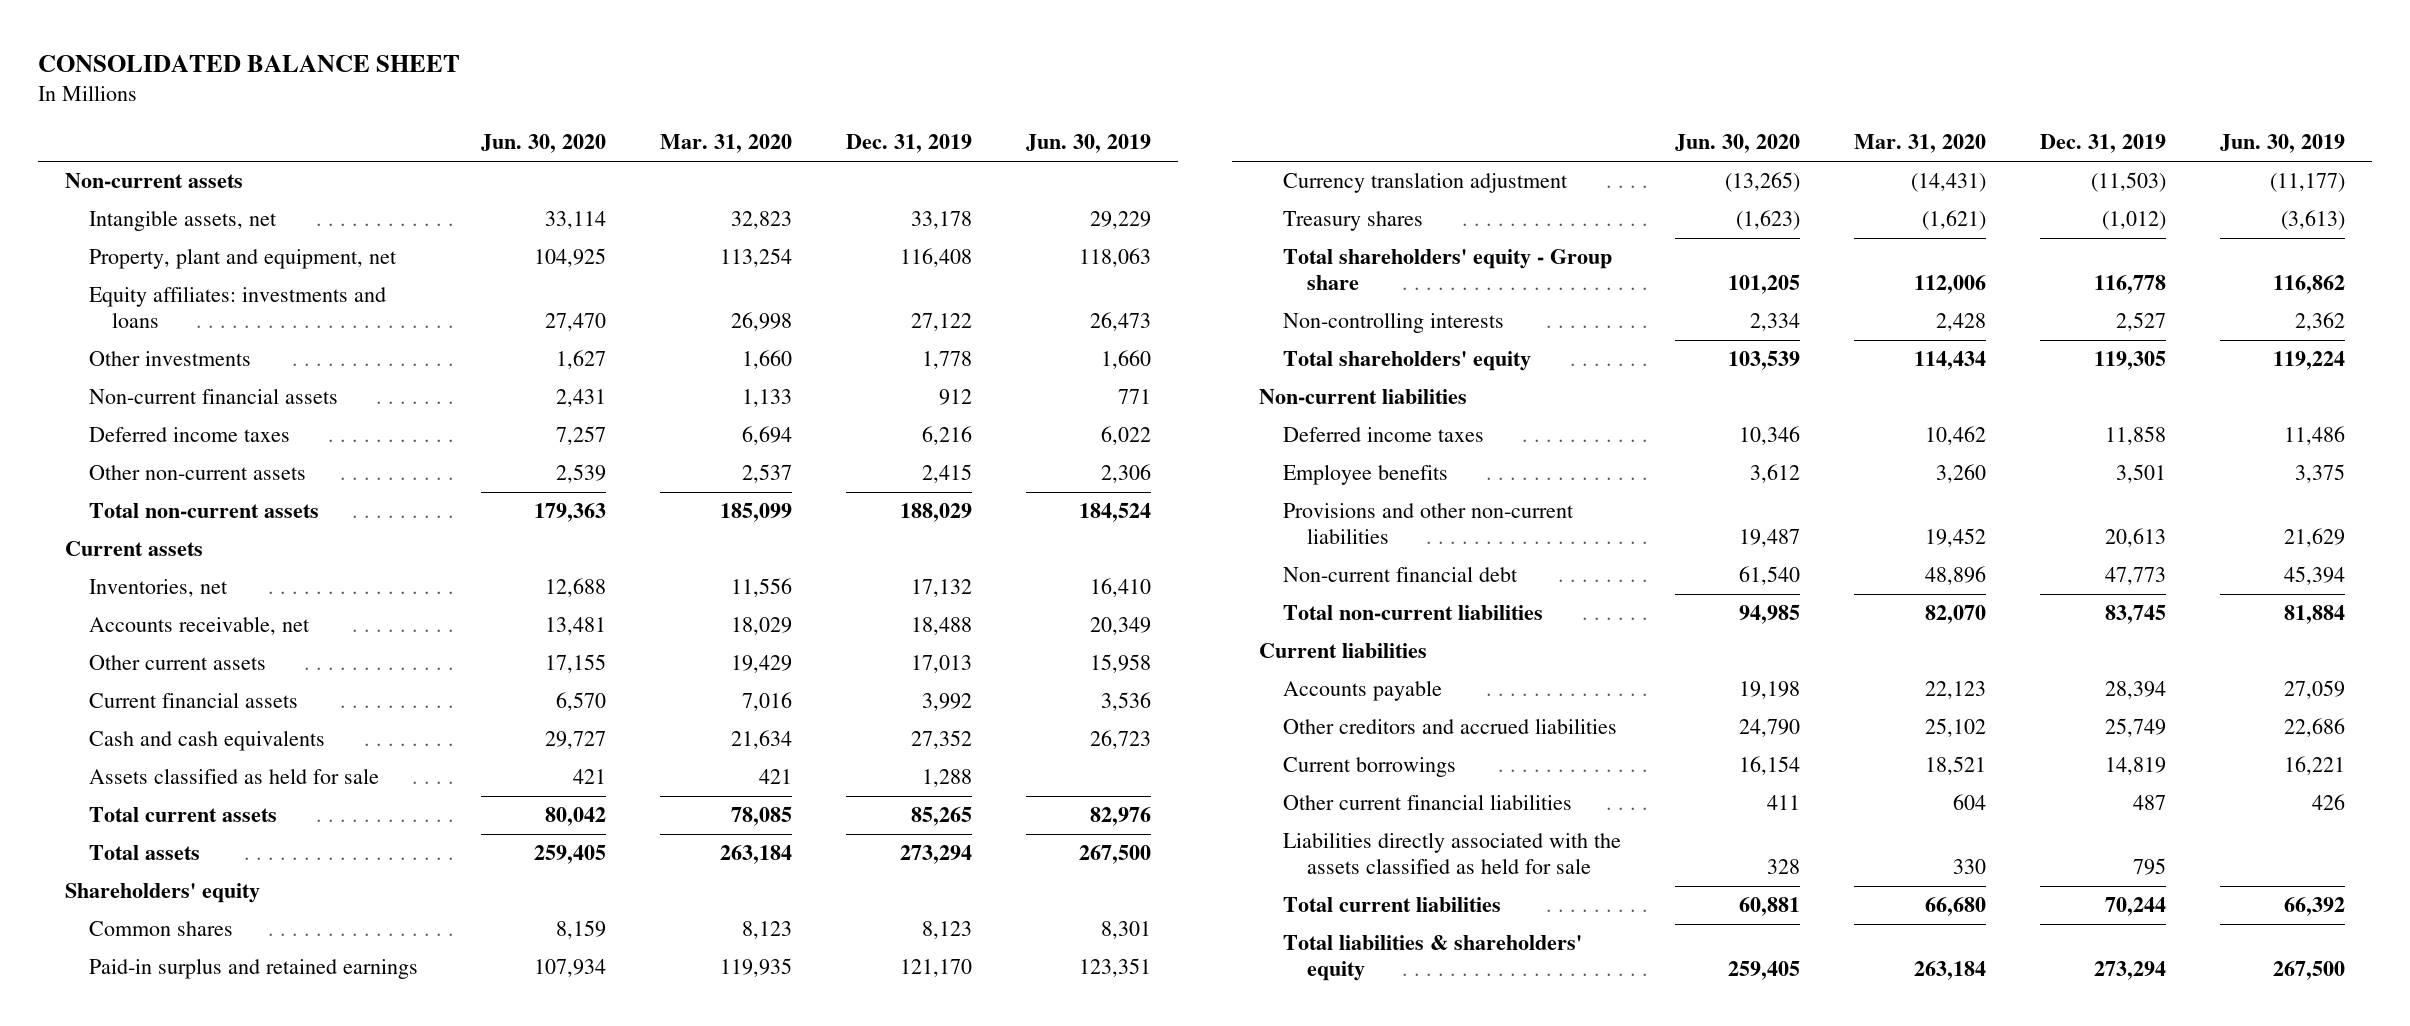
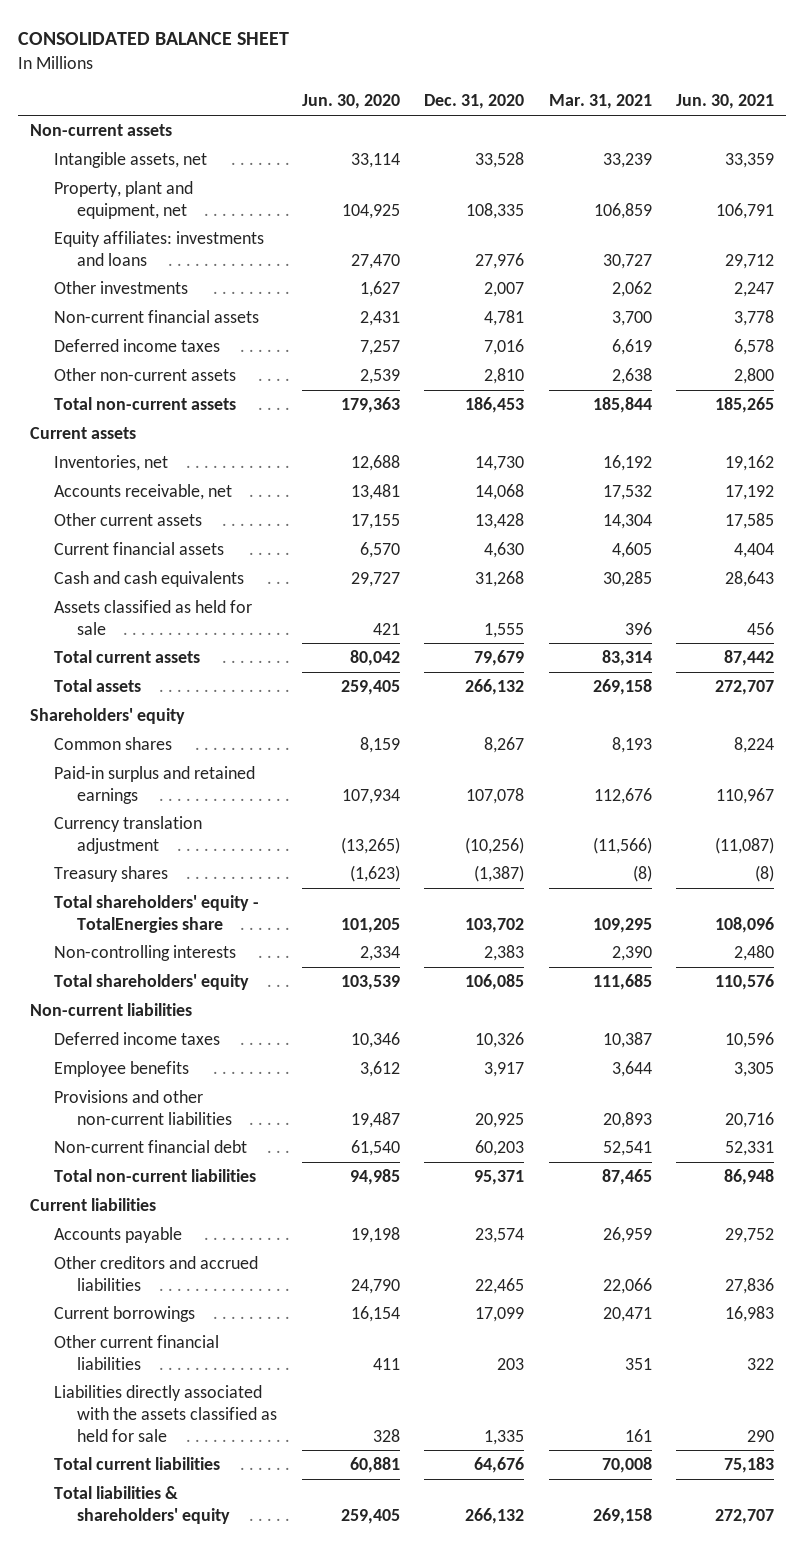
- | Jun. 30, 2020 | Mar. 31, 2020 | Dec. 31, 2019 | Jun. 30, 2019
+ | Jun. 30, 2020 | Dec. 31, 2020 | Mar. 31, 2021 | Jun. 30, 2021
- Total shareholders' equity - Group share | 101,205 | 112,006 | 116,778 | 116,862
+ Total shareholders' equity - TotalEnergies share | 101,205 | 103,702 | 109,295 | 108,096

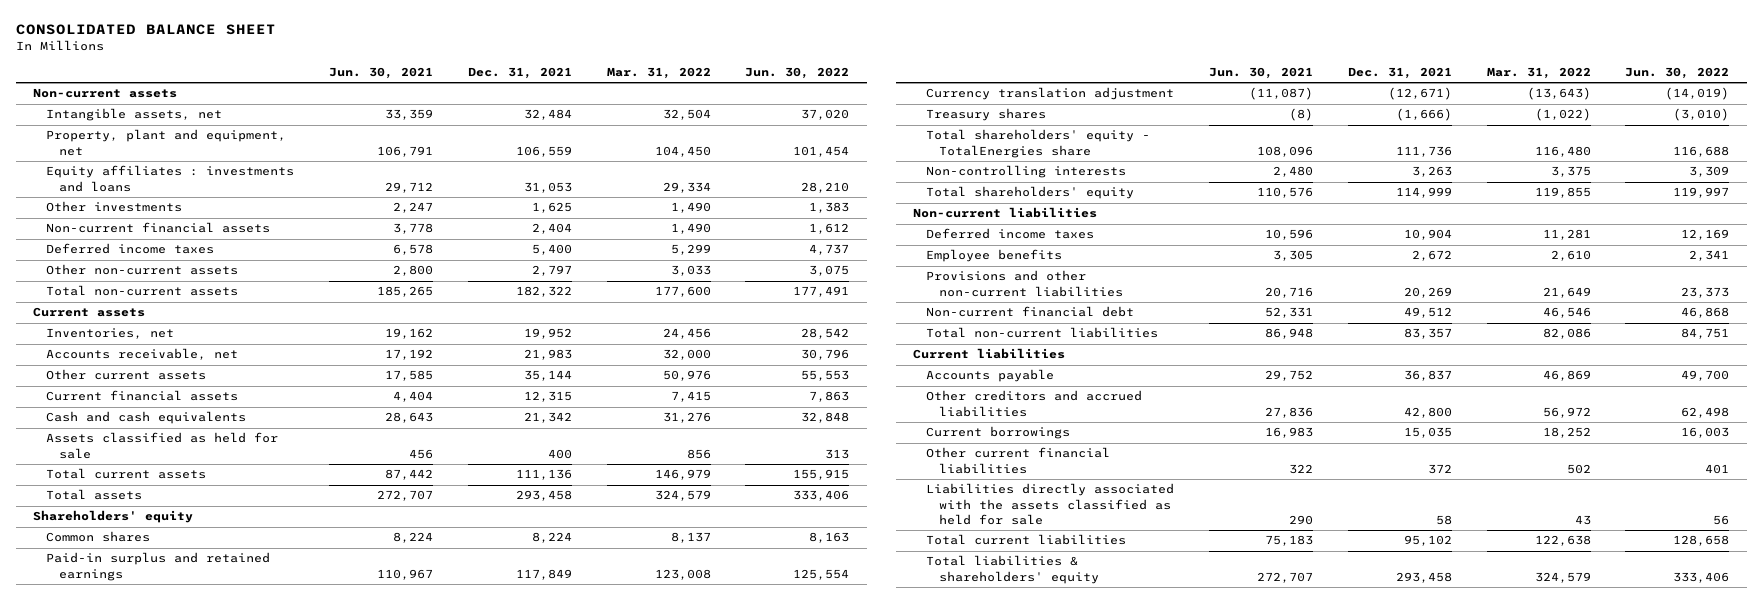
- | Jun. 30, 2020 | Dec. 31, 2020 | Mar. 31, 2021 | Jun. 30, 2021
+ | Jun. 30, 2021 | Dec. 31, 2021 | Mar. 31, 2022 | Jun. 30, 2022
- Equity affiliates: investments and loans | 27,470 | 27,976 | 30,727 | 29,712
+ Equity affiliates : investments and loans | 29,712 | 31,053 | 29,334 | 28,210

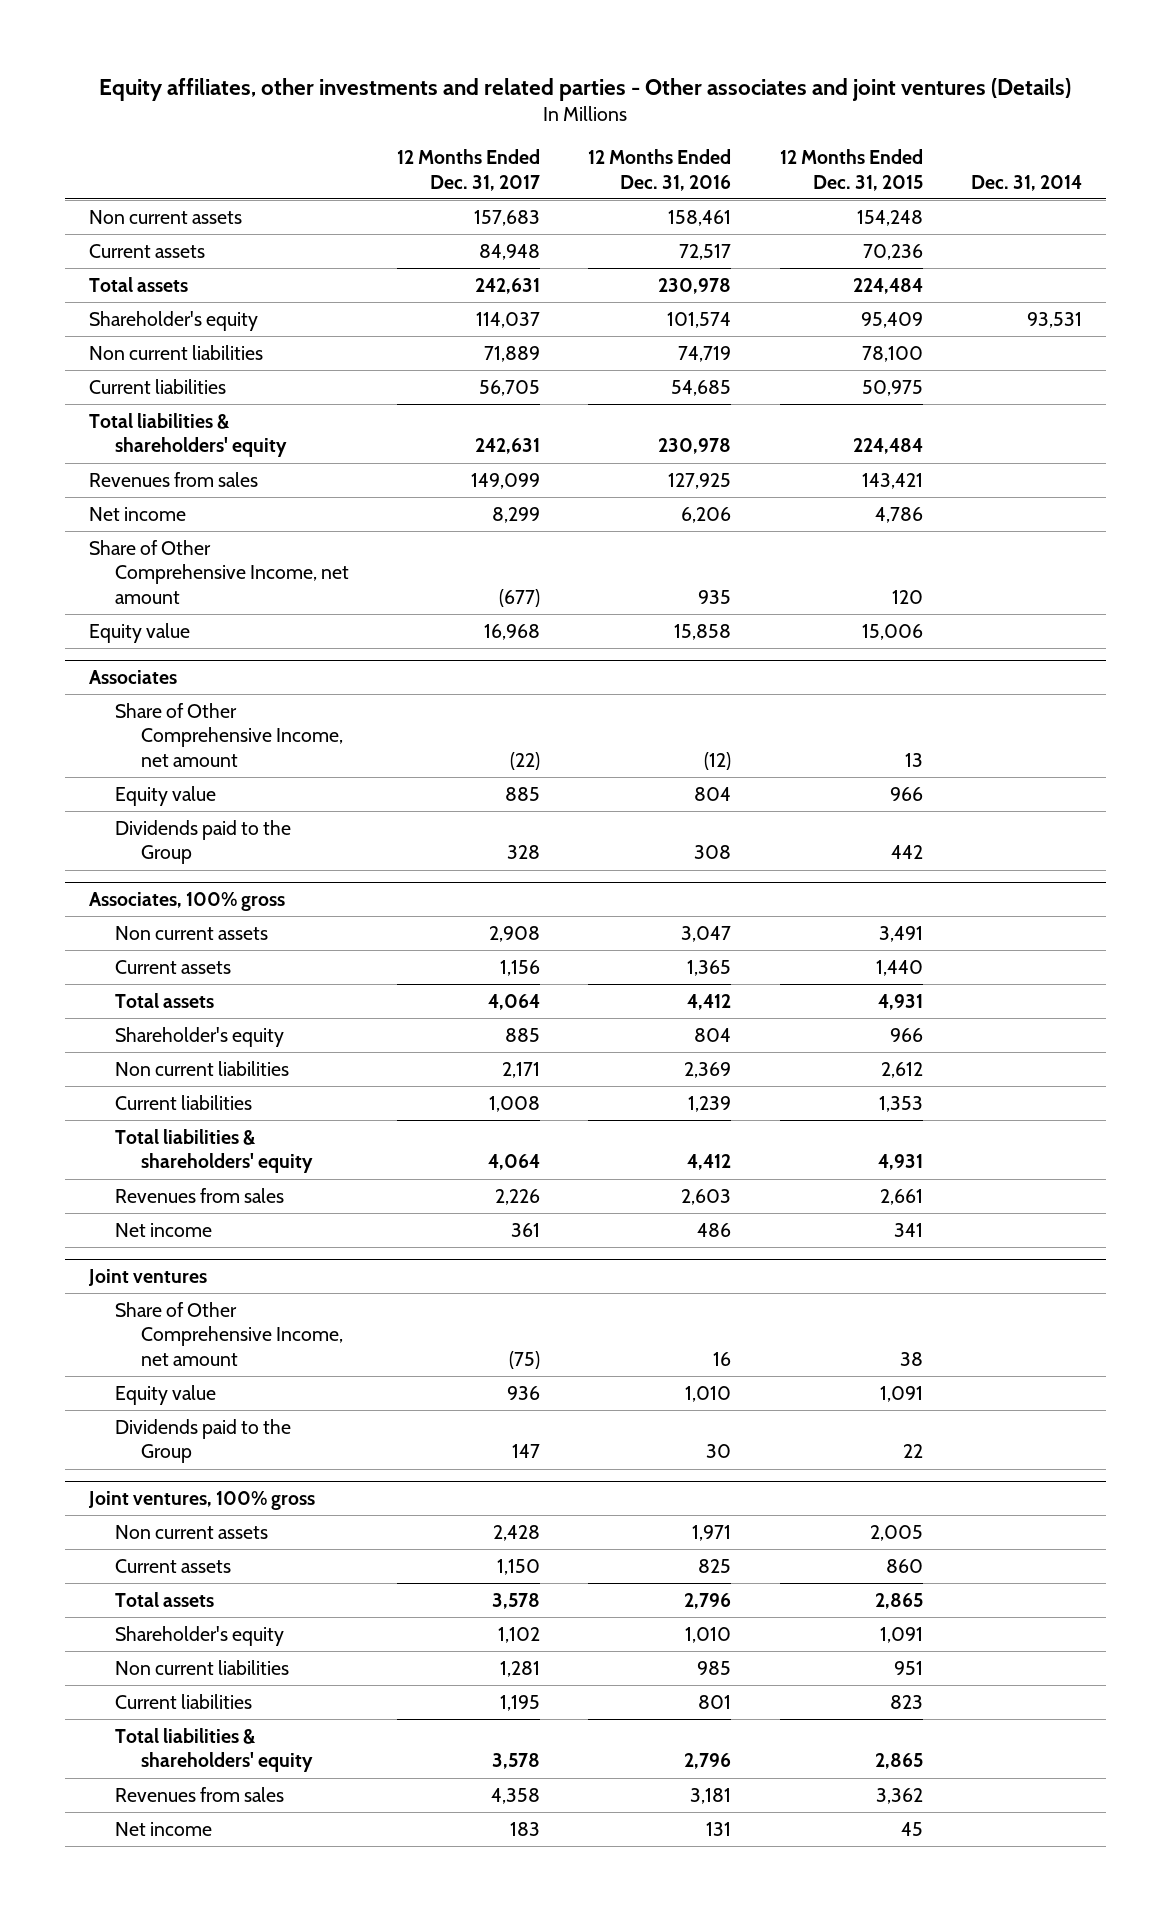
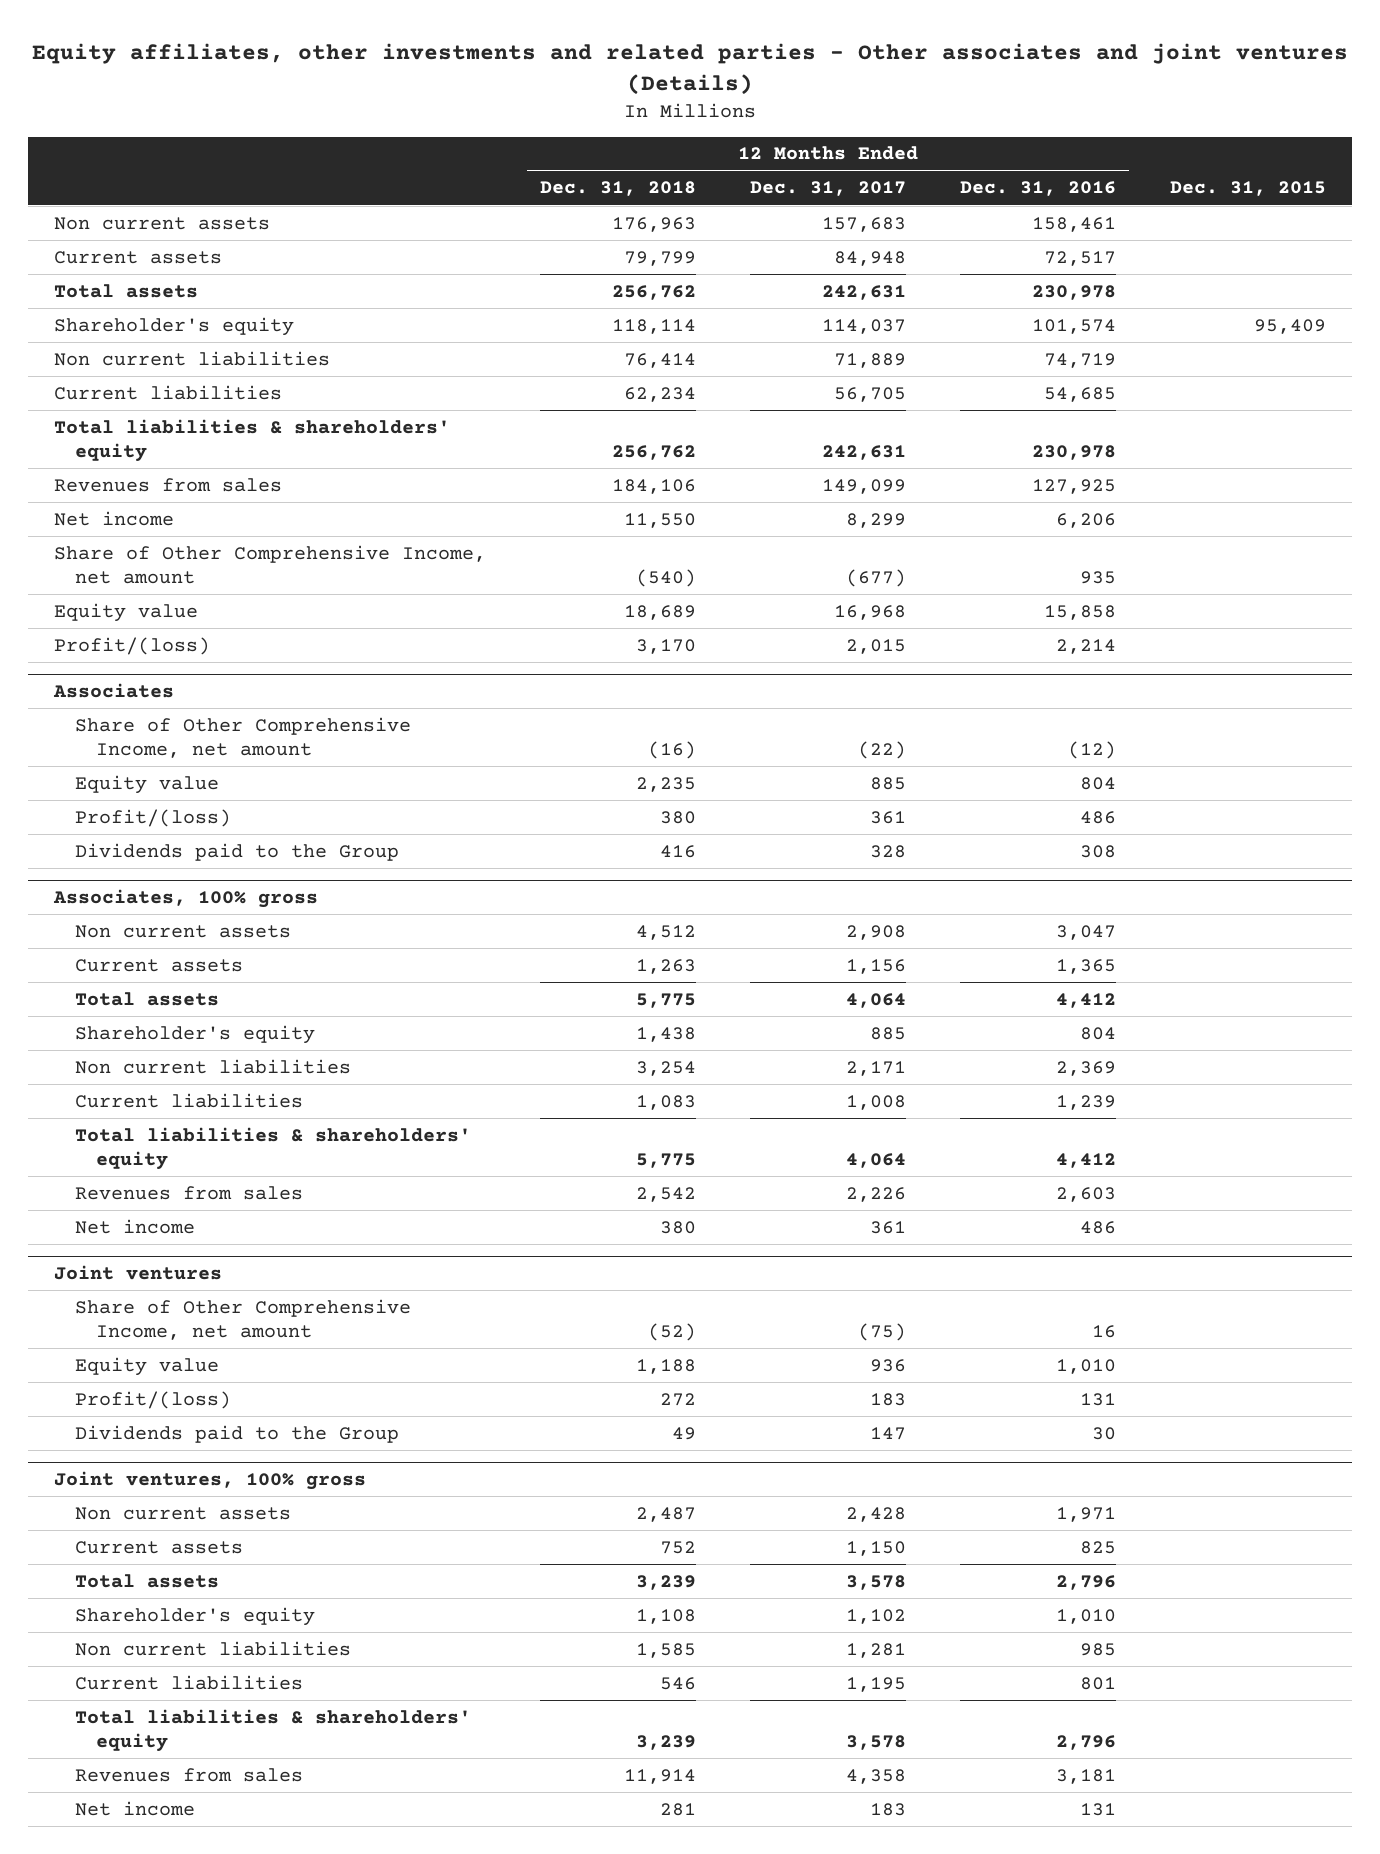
- | 12 Months Ended Dec. 31, 2017 | 12 Months Ended Dec. 31, 2016 | 12 Months Ended Dec. 31, 2015 | Dec. 31, 2014
+ | 12 Months Ended Dec. 31, 2018 | 12 Months Ended Dec. 31, 2017 | 12 Months Ended Dec. 31, 2016 | Dec. 31, 2015
+ Profit/(loss) | 3,170 | 2,015 | 2,214 |
@ Associates
+ Profit/(loss) | 380 | 361 | 486 |
@ Joint ventures
+ Profit/(loss) | 272 | 183 | 131 |

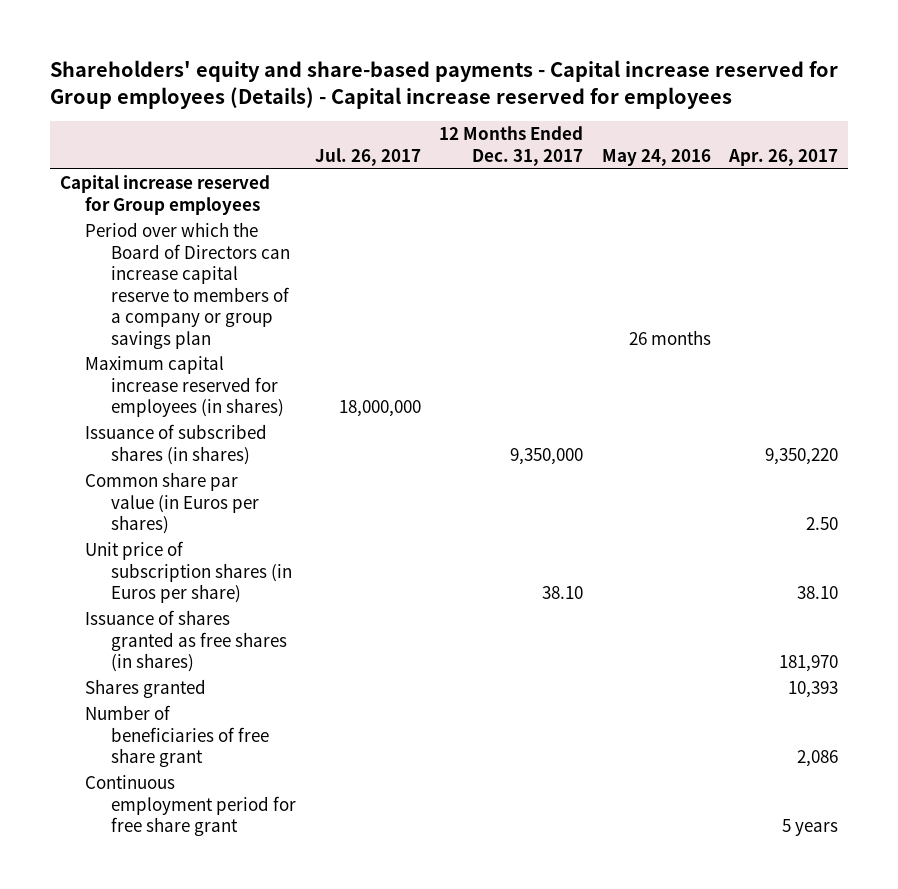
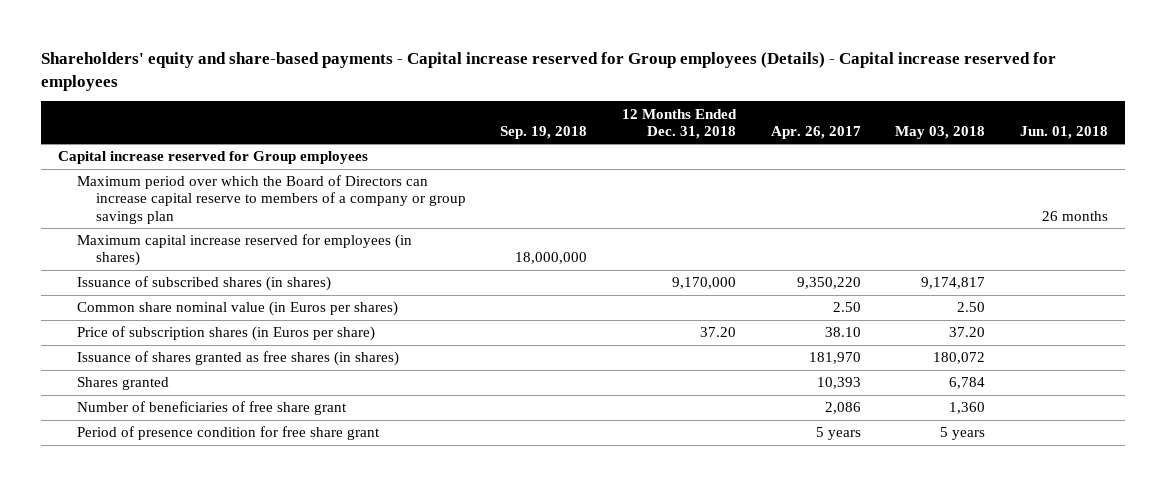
- | Jul. 26, 2017 | 12 Months Ended Dec. 31, 2017 | May 24, 2016 | Apr. 26, 2017
+ | Sep. 19, 2018 | 12 Months Ended Dec. 31, 2018 | Apr. 26, 2017 | May 03, 2018 | Jun. 01, 2018
- Period over which the Board of Directors can increase capital reserve to members of a company or group savings plan | | | 26 months |
+ Maximum period over which the Board of Directors can increase capital reserve to members of a company or group savings plan | | | | | 26 months
- Common share par value (in Euros per shares) | | | | 2.50
- Unit price of subscription shares (in Euros per share) | | 38.10 | | 38.10
+ Common share nominal value (in Euros per shares) | | | 2.50 | 2.50 |
+ Price of subscription shares (in Euros per share) | | 37.20 | 38.10 | 37.20 |
- Continuous employment period for free share grant | | | | 5 years
+ Period of presence condition for free share grant | | | 5 years | 5 years |

